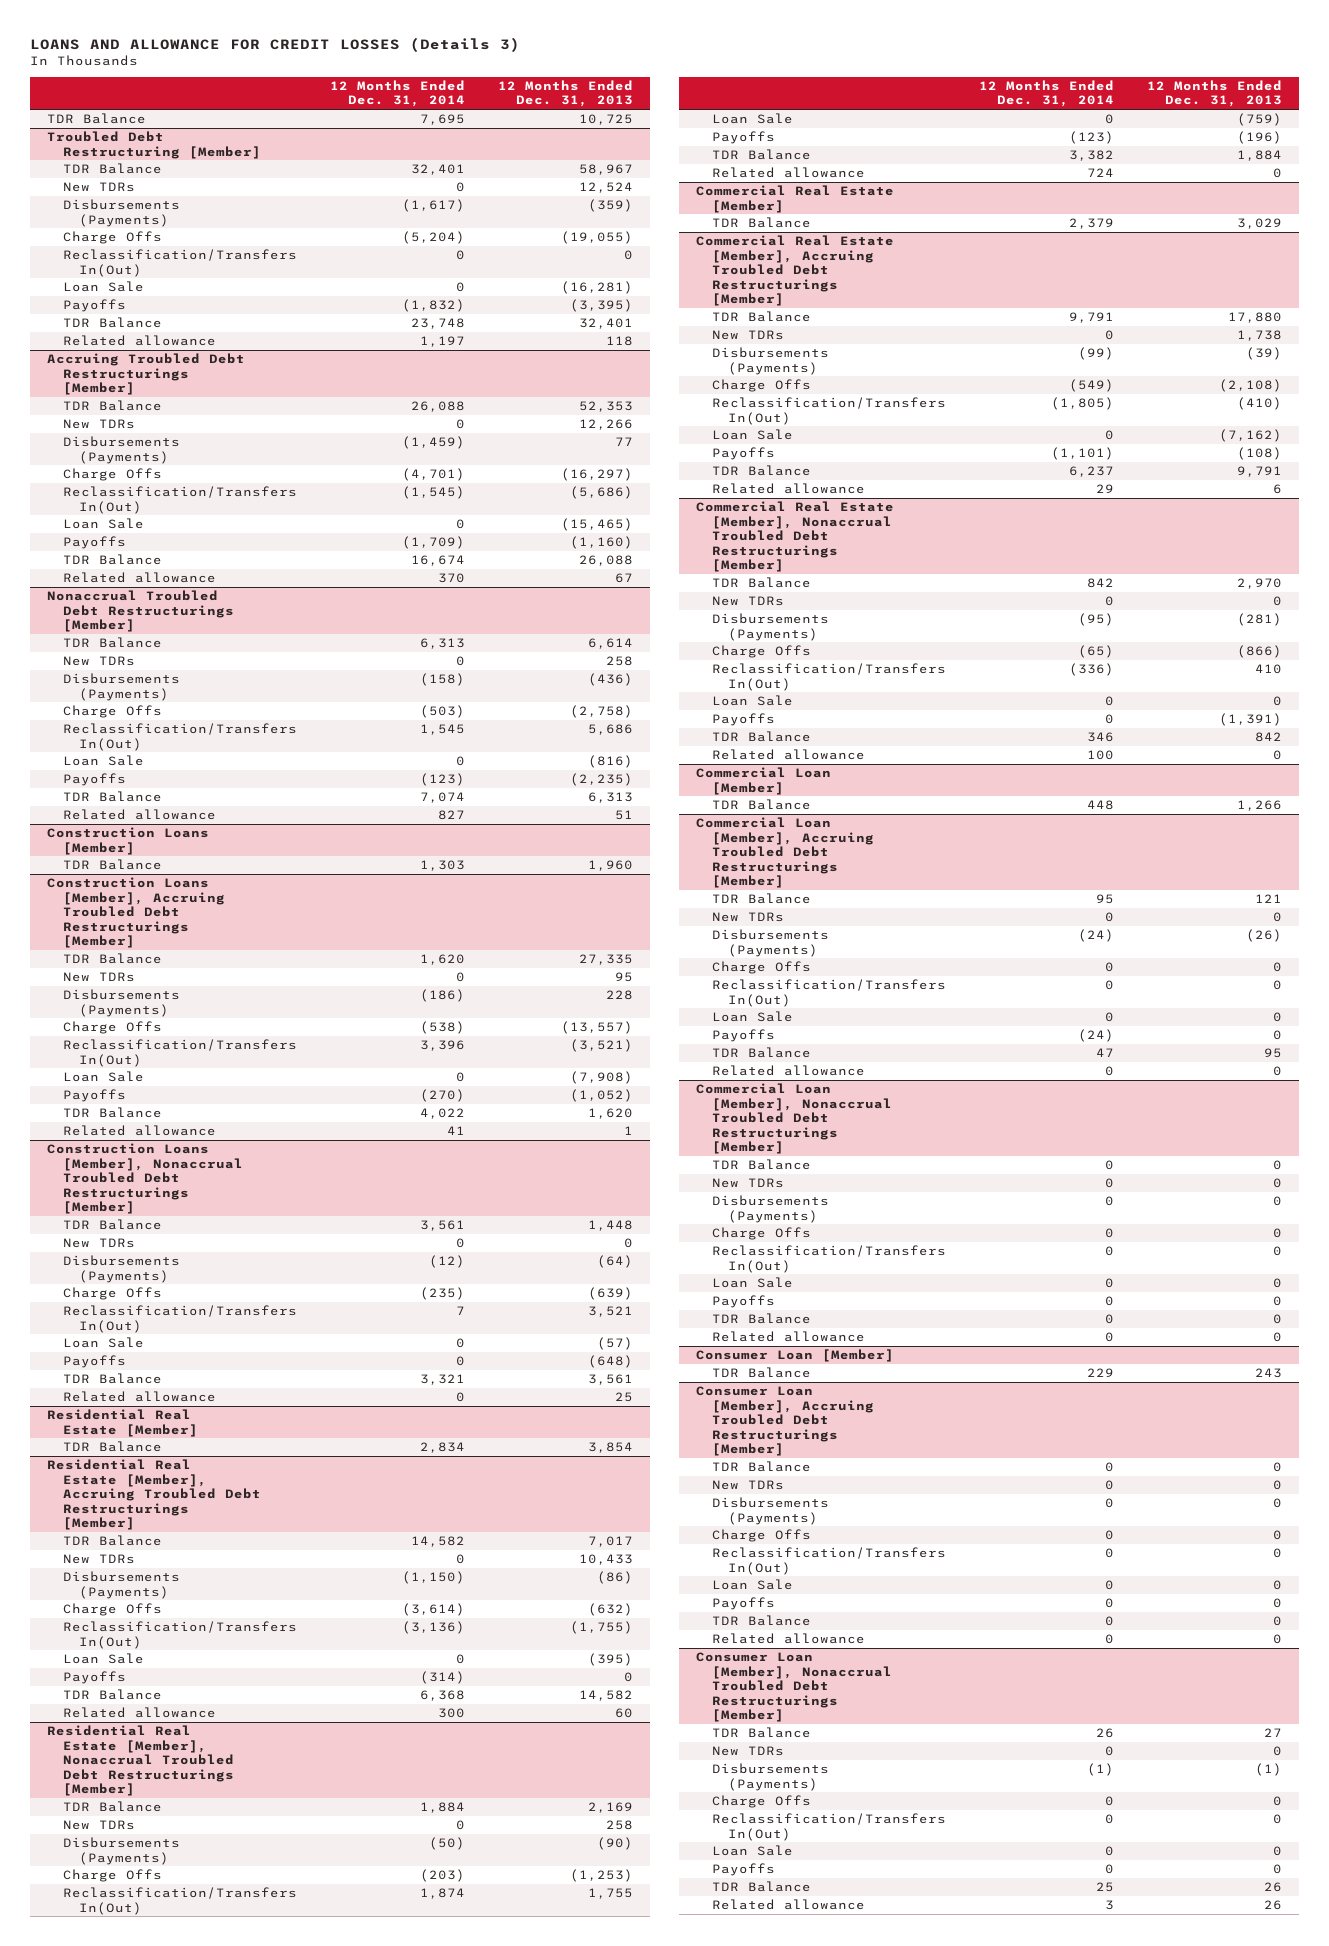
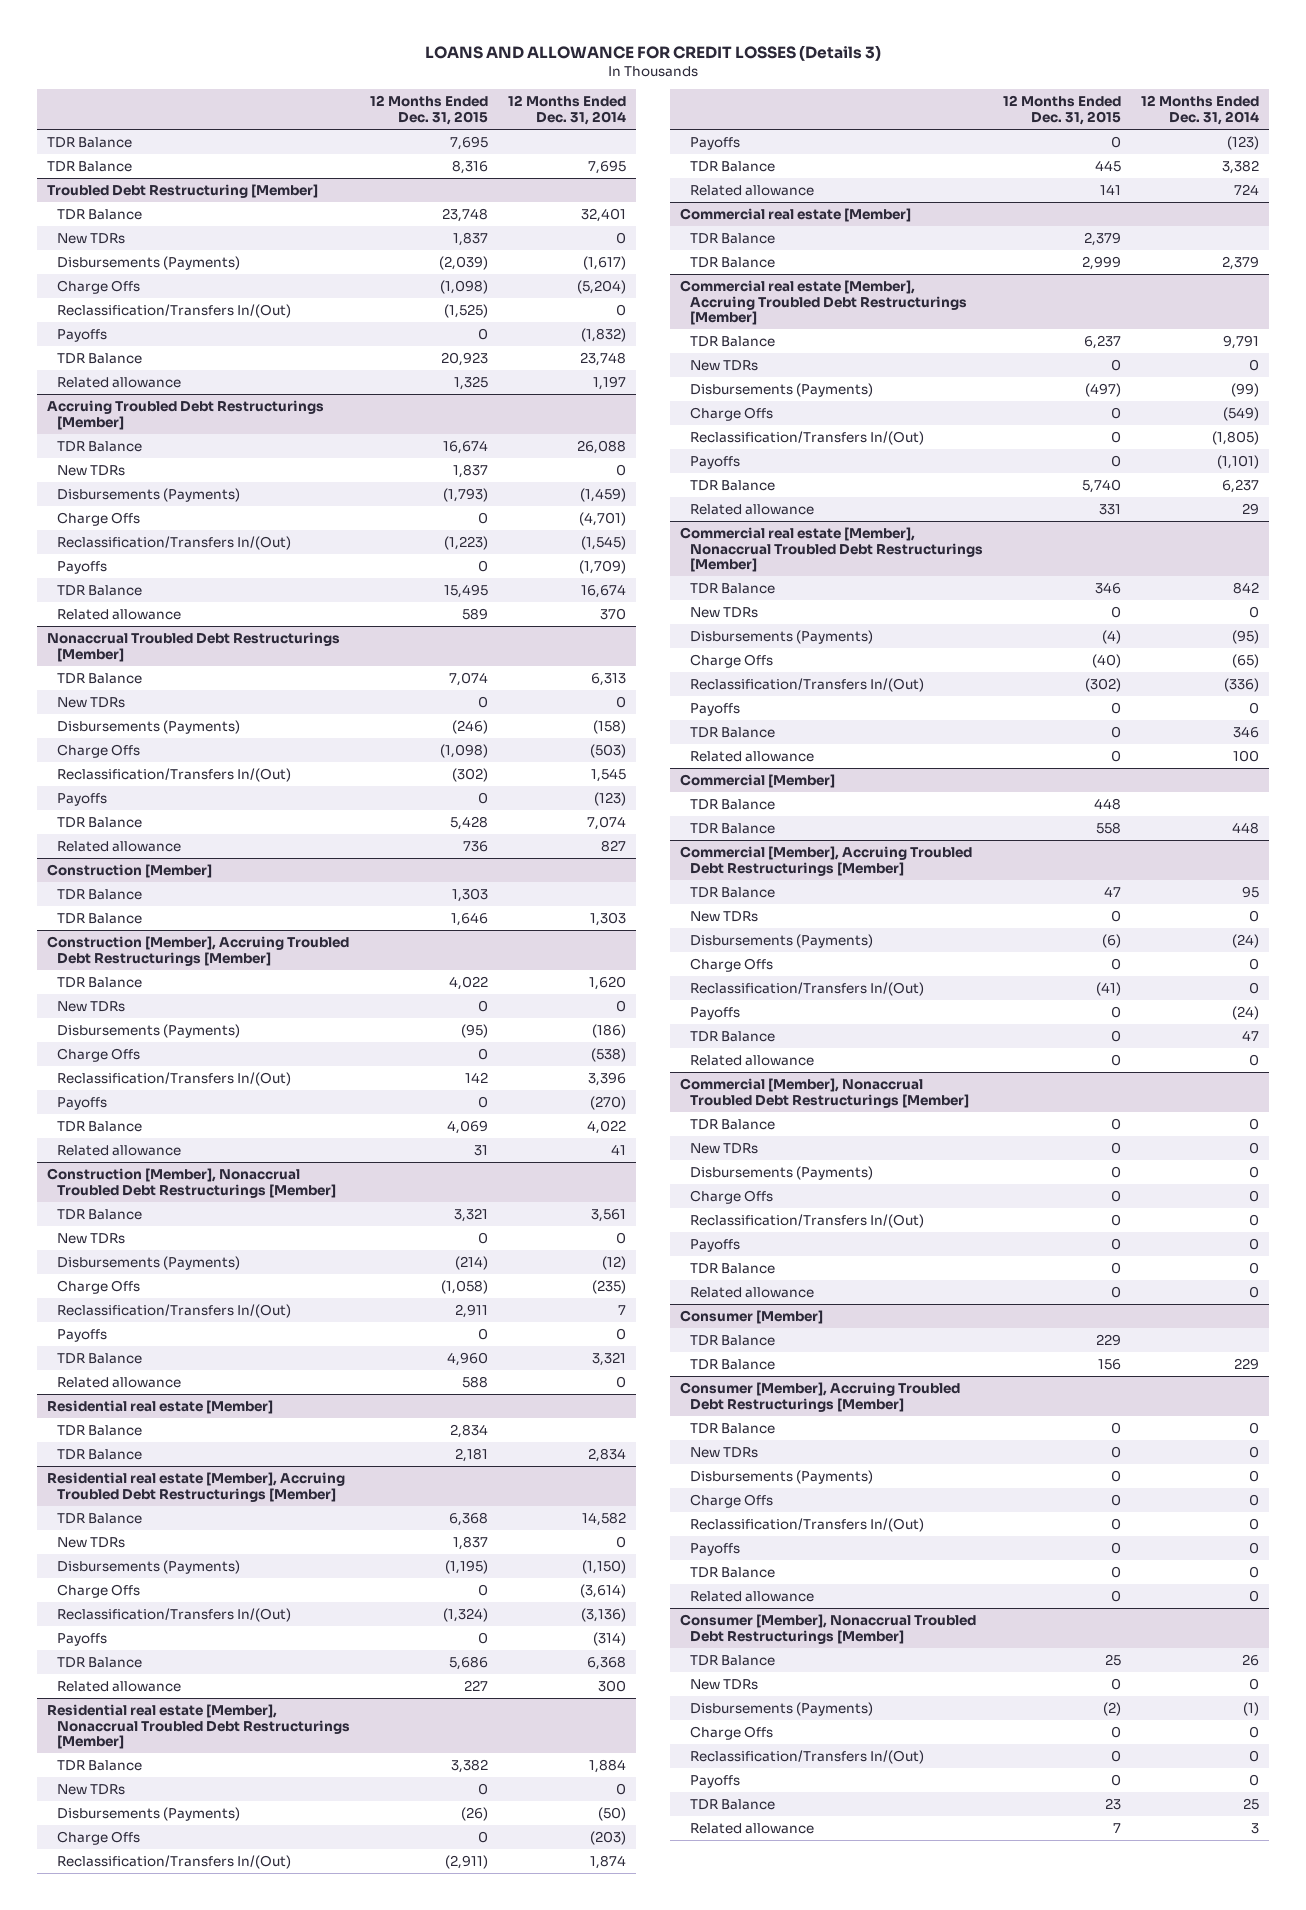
- | 12 Months Ended Dec. 31, 2014 | 12 Months Ended Dec. 31, 2013
+ | 12 Months Ended Dec. 31, 2015 | 12 Months Ended Dec. 31, 2014
+ TDR Balance | 7,695 |
@ Troubled Debt Restructuring [Member]
- Reclassification/Transfers In(Out) | 0 | 0
- Loan Sale | 0 | (16,281)
+ Reclassification/Transfers In/(Out) | (1,525) | 0
@ Accruing Troubled Debt Restructurings [Member]
- Reclassification/Transfers In(Out) | (1,545) | (5,686)
- Loan Sale | 0 | (15,465)
+ Reclassification/Transfers In/(Out) | (1,223) | (1,545)
@ Nonaccrual Troubled Debt Restructurings [Member]
- Reclassification/Transfers In(Out) | 1,545 | 5,686
- Loan Sale | 0 | (816)
+ Reclassification/Transfers In/(Out) | (302) | 1,545
- Construction Loans [Member]
+ Construction [Member]
+ TDR Balance | 1,303 |
- Construction Loans [Member], Accruing Troubled Debt Restructurings [Member]
+ Construction [Member], Accruing Troubled Debt Restructurings [Member]
- Reclassification/Transfers In(Out) | 3,396 | (3,521)
- Loan Sale | 0 | (7,908)
+ Reclassification/Transfers In/(Out) | 142 | 3,396
- Construction Loans [Member], Nonaccrual Troubled Debt Restructurings [Member]
+ Construction [Member], Nonaccrual Troubled Debt Restructurings [Member]
- Reclassification/Transfers In(Out) | 7 | 3,521
- Loan Sale | 0 | (57)
+ Reclassification/Transfers In/(Out) | 2,911 | 7
- Residential Real Estate [Member]
+ Residential real estate [Member]
+ TDR Balance | 2,834 |
- Residential Real Estate [Member], Accruing Troubled Debt Restructurings [Member]
+ Residential real estate [Member], Accruing Troubled Debt Restructurings [Member]
- Reclassification/Transfers In(Out) | (3,136) | (1,755)
- Loan Sale | 0 | (395)
+ Reclassification/Transfers In/(Out) | (1,324) | (3,136)
- Residential Real Estate [Member], Nonaccrual Troubled Debt Restructurings [Member]
+ Residential real estate [Member], Nonaccrual Troubled Debt Restructurings [Member]
- Reclassification/Transfers In(Out) | 1,874 | 1,755
- Loan Sale | 0 | (759)
+ Reclassification/Transfers In/(Out) | (2,911) | 1,874
- Commercial Real Estate [Member]
+ Commercial real estate [Member]
+ TDR Balance | 2,379 |
- Commercial Real Estate [Member], Accruing Troubled Debt Restructurings [Member]
+ Commercial real estate [Member], Accruing Troubled Debt Restructurings [Member]
- Reclassification/Transfers In(Out) | (1,805) | (410)
- Loan Sale | 0 | (7,162)
+ Reclassification/Transfers In/(Out) | 0 | (1,805)
- Commercial Real Estate [Member], Nonaccrual Troubled Debt Restructurings [Member]
+ Commercial real estate [Member], Nonaccrual Troubled Debt Restructurings [Member]
- Reclassification/Transfers In(Out) | (336) | 410
- Loan Sale | 0 | 0
+ Reclassification/Transfers In/(Out) | (302) | (336)
- Commercial Loan [Member]
+ Commercial [Member]
+ TDR Balance | 448 |
- Commercial Loan [Member], Accruing Troubled Debt Restructurings [Member]
+ Commercial [Member], Accruing Troubled Debt Restructurings [Member]
- Reclassification/Transfers In(Out) | 0 | 0
- Loan Sale | 0 | 0
+ Reclassification/Transfers In/(Out) | (41) | 0
- Commercial Loan [Member], Nonaccrual Troubled Debt Restructurings [Member]
+ Commercial [Member], Nonaccrual Troubled Debt Restructurings [Member]
- Reclassification/Transfers In(Out) | 0 | 0
- Loan Sale | 0 | 0
+ Reclassification/Transfers In/(Out) | 0 | 0
- Consumer Loan [Member]
+ Consumer [Member]
+ TDR Balance | 229 |
- Consumer Loan [Member], Accruing Troubled Debt Restructurings [Member]
+ Consumer [Member], Accruing Troubled Debt Restructurings [Member]
- Reclassification/Transfers In(Out) | 0 | 0
- Loan Sale | 0 | 0
+ Reclassification/Transfers In/(Out) | 0 | 0
- Consumer Loan [Member], Nonaccrual Troubled Debt Restructurings [Member]
+ Consumer [Member], Nonaccrual Troubled Debt Restructurings [Member]
- Reclassification/Transfers In(Out) | 0 | 0
- Loan Sale | 0 | 0
+ Reclassification/Transfers In/(Out) | 0 | 0

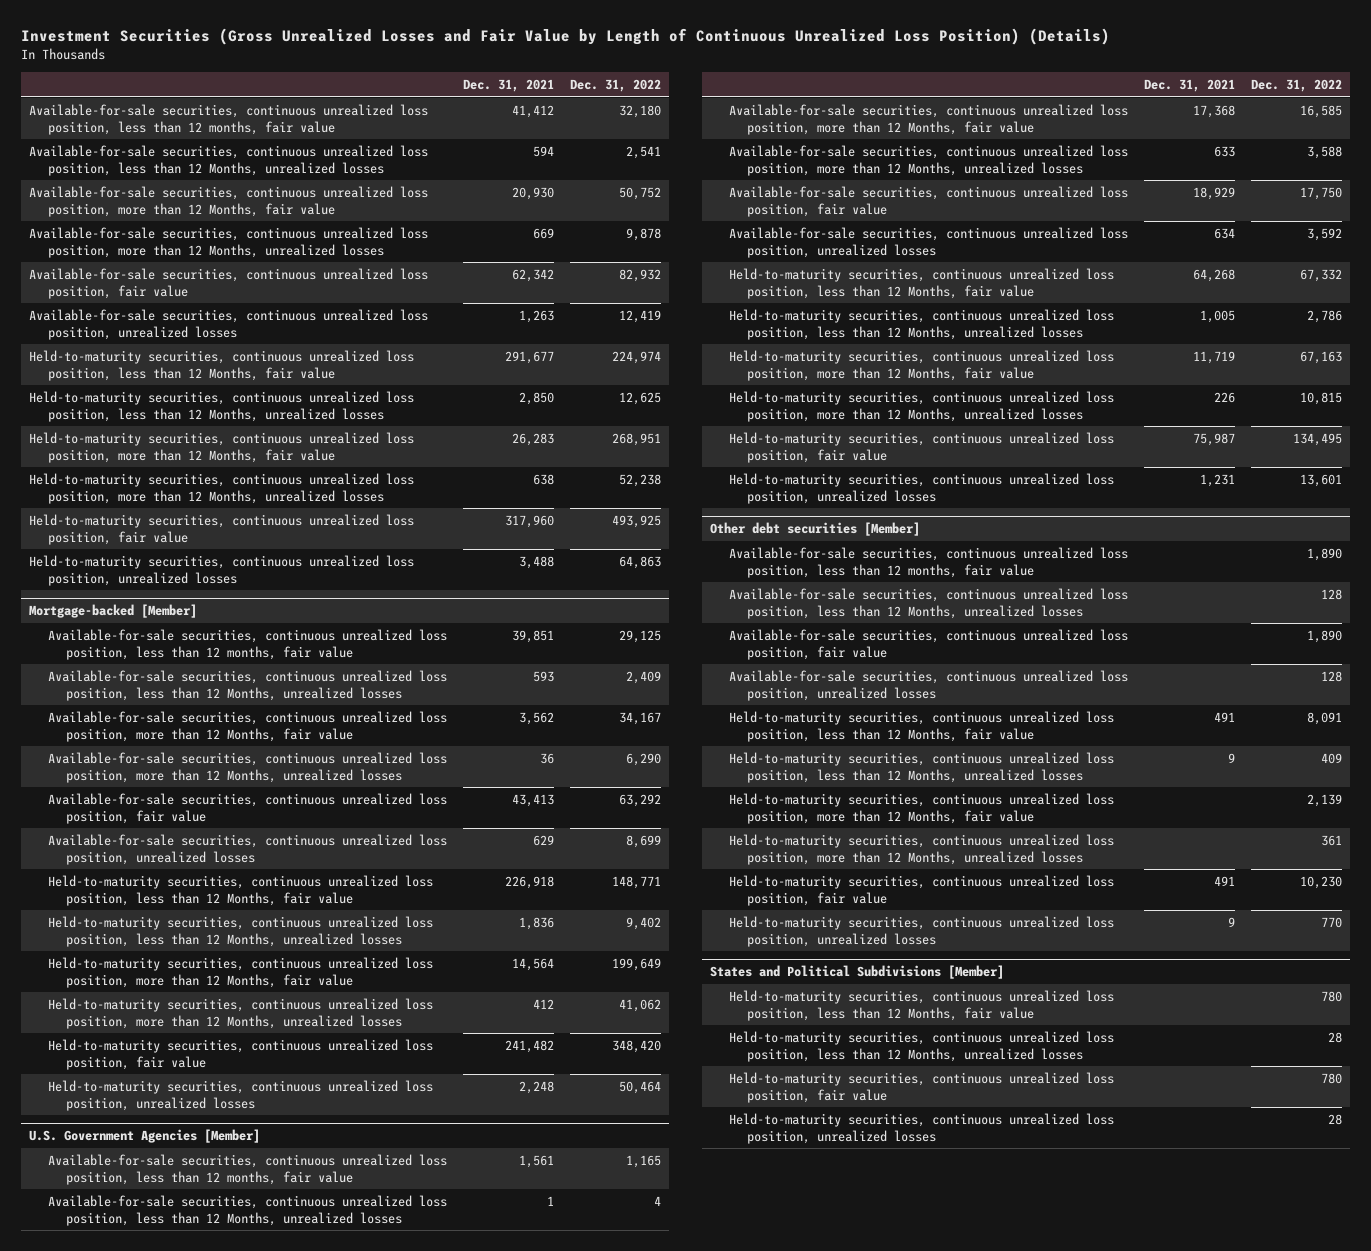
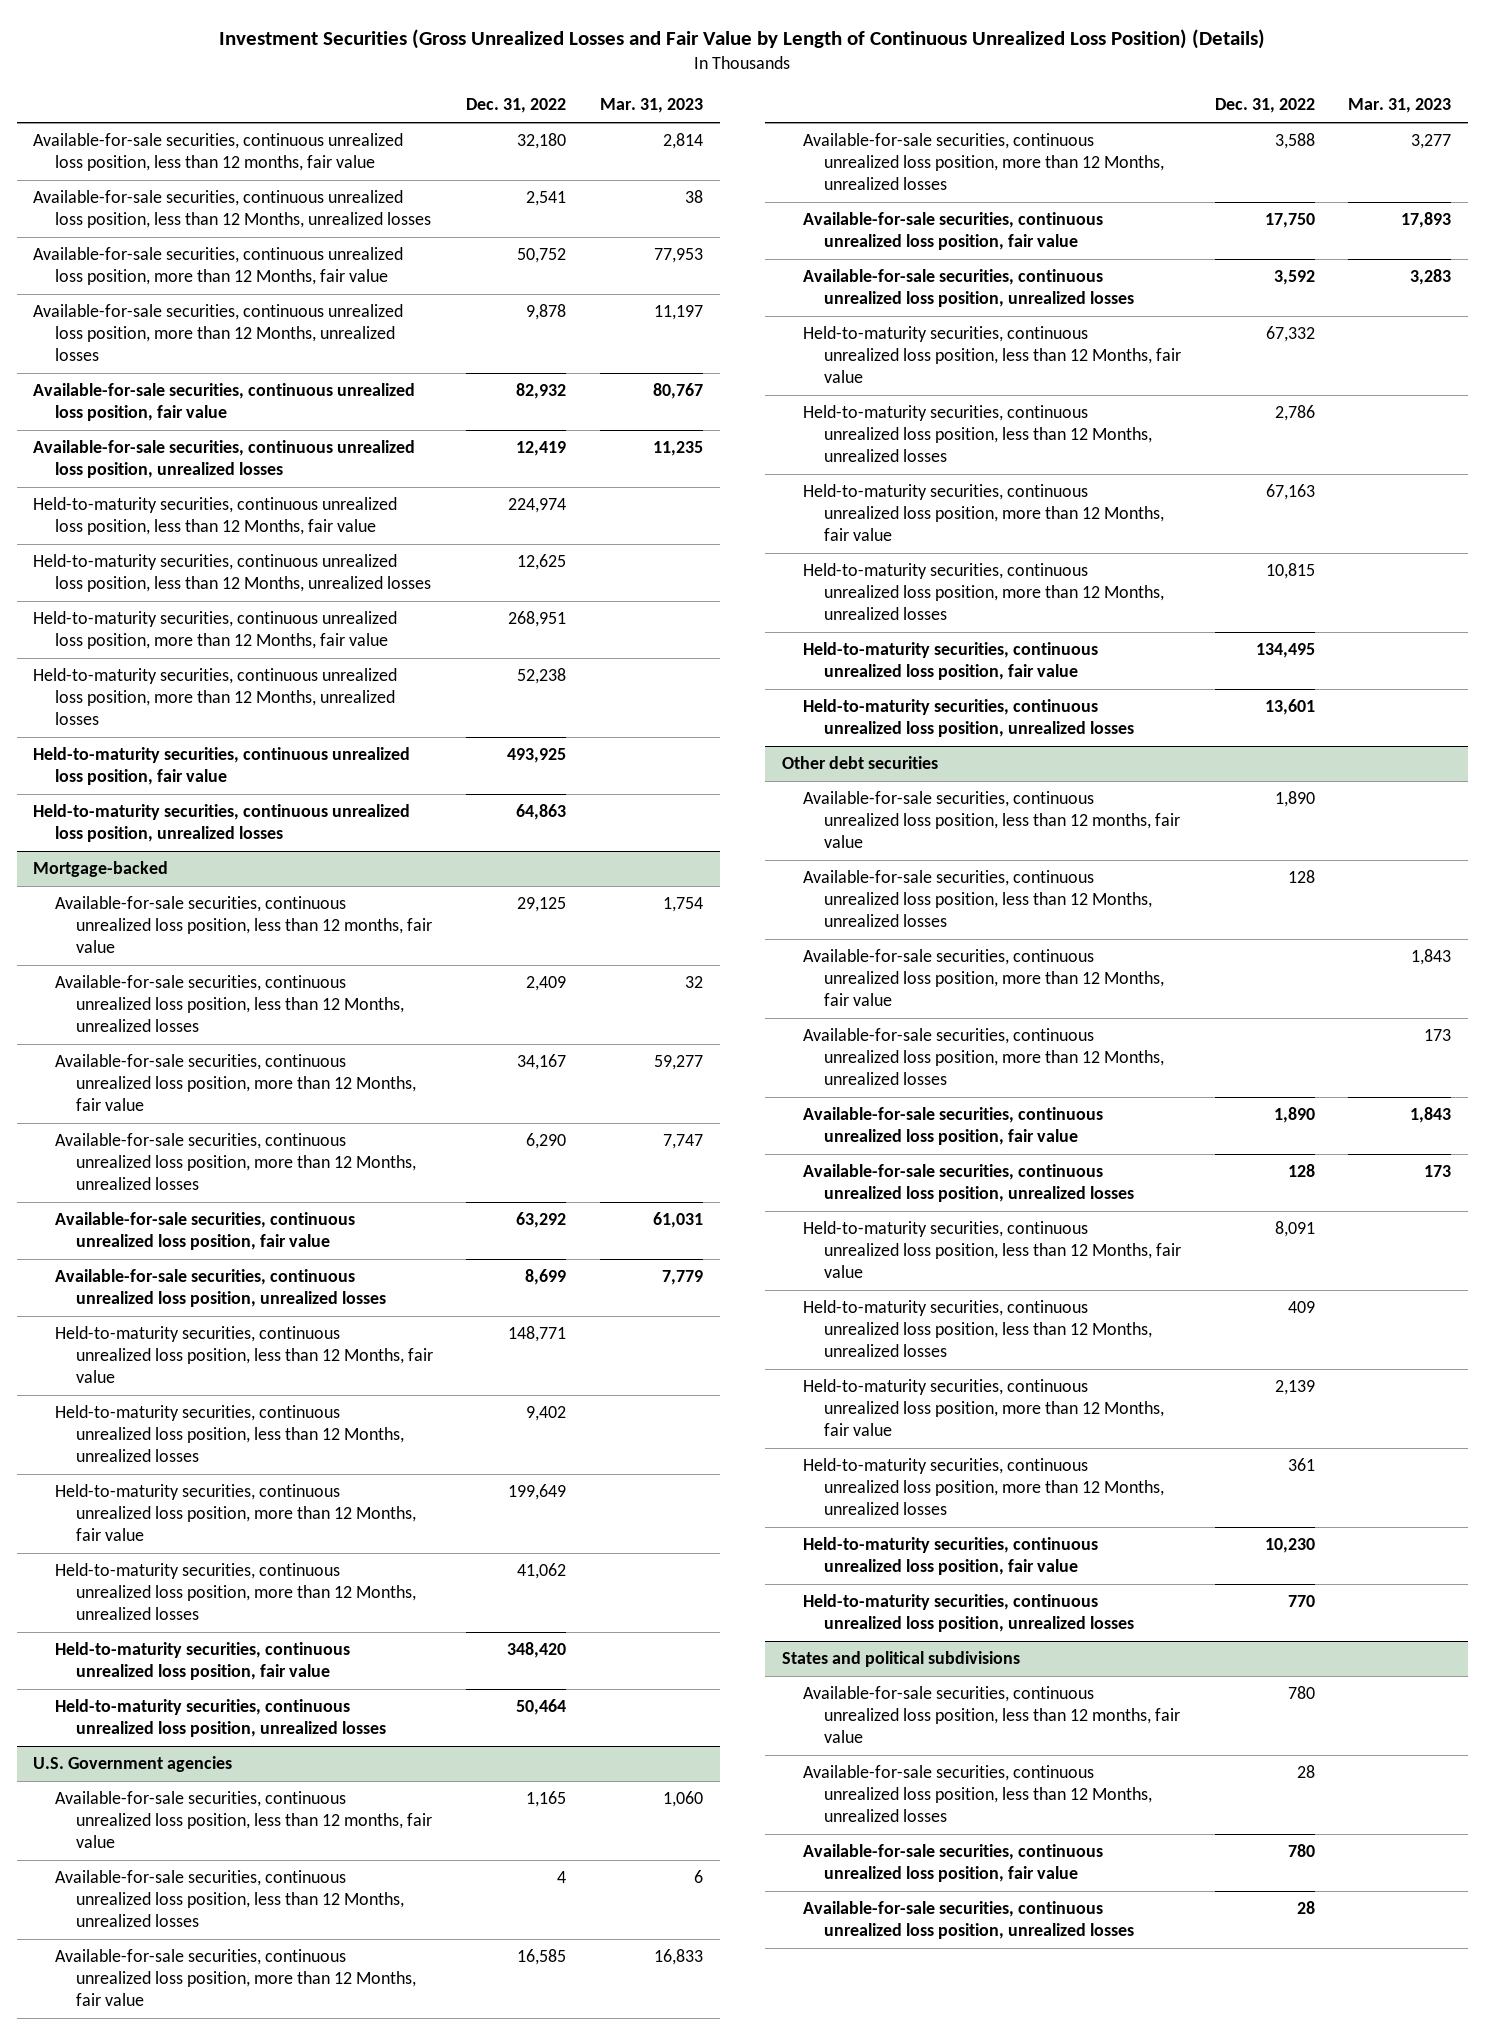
- | Dec. 31, 2021 | Dec. 31, 2022
+ | Dec. 31, 2022 | Mar. 31, 2023
- Mortgage-backed [Member]
+ Mortgage-backed
- U.S. Government Agencies [Member]
+ U.S. Government agencies
- Other debt securities [Member]
+ Other debt securities
+ Available-for-sale securities, continuous unrealized loss position, more than 12 Months, fair value | | 1,843
+ Available-for-sale securities, continuous unrealized loss position, more than 12 Months, unrealized losses | | 173
- States and Political Subdivisions [Member]
- Held-to-maturity securities, continuous unrealized loss position, less than 12 Months, fair value | | 780
- Held-to-maturity securities, continuous unrealized loss position, less than 12 Months, unrealized losses | | 28
- Held-to-maturity securities, continuous unrealized loss position, fair value | | 780
- Held-to-maturity securities, continuous unrealized loss position, unrealized losses | | 28
+ States and political subdivisions
+ Available-for-sale securities, continuous unrealized loss position, less than 12 months, fair value | 780 |
+ Available-for-sale securities, continuous unrealized loss position, less than 12 Months, unrealized losses | 28 |
+ Available-for-sale securities, continuous unrealized loss position, fair value | 780 |
+ Available-for-sale securities, continuous unrealized loss position, unrealized losses | 28 |

